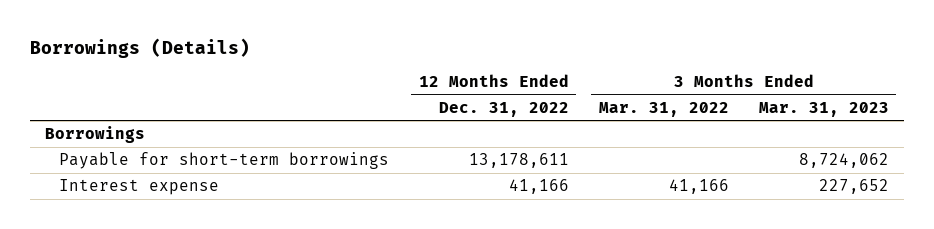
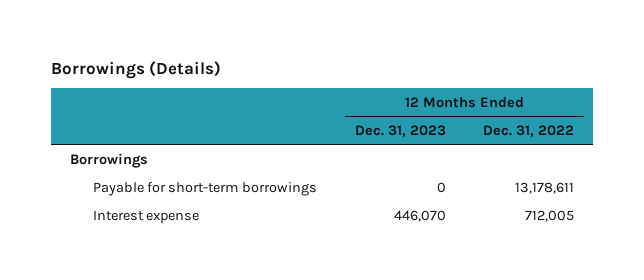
- | 12 Months Ended Dec. 31, 2022 | 3 Months Ended Mar. 31, 2022 | 3 Months Ended Mar. 31, 2023
+ | 12 Months Ended Dec. 31, 2023 | 12 Months Ended Dec. 31, 2022
- Interest expense | 41,166 | 41,166 | 227,652
+ Interest expense | 446,070 | 712,005

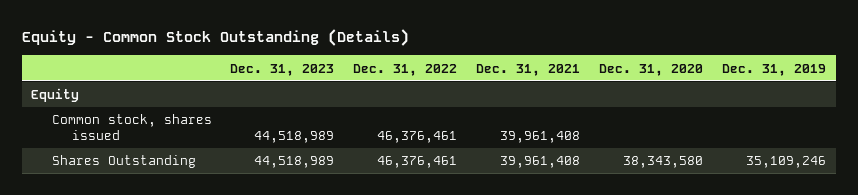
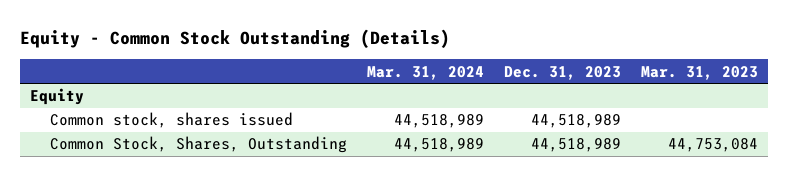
- | Dec. 31, 2023 | Dec. 31, 2022 | Dec. 31, 2021 | Dec. 31, 2020 | Dec. 31, 2019
+ | Mar. 31, 2024 | Dec. 31, 2023 | Mar. 31, 2023
- Shares Outstanding | 44,518,989 | 46,376,461 | 39,961,408 | 38,343,580 | 35,109,246
+ Common Stock, Shares, Outstanding | 44,518,989 | 44,518,989 | 44,753,084

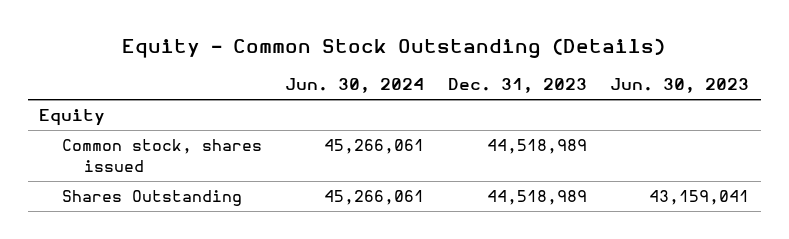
- | Mar. 31, 2024 | Dec. 31, 2023 | Mar. 31, 2023
+ | Jun. 30, 2024 | Dec. 31, 2023 | Jun. 30, 2023
- Common Stock, Shares, Outstanding | 44,518,989 | 44,518,989 | 44,753,084
+ Shares Outstanding | 45,266,061 | 44,518,989 | 43,159,041

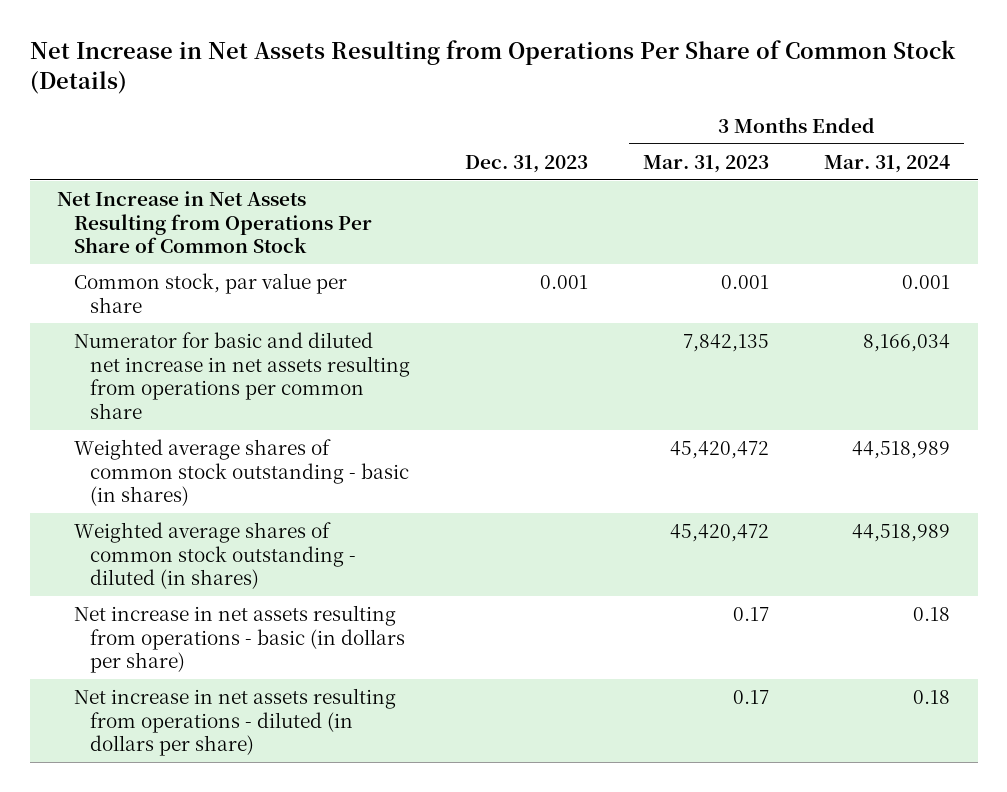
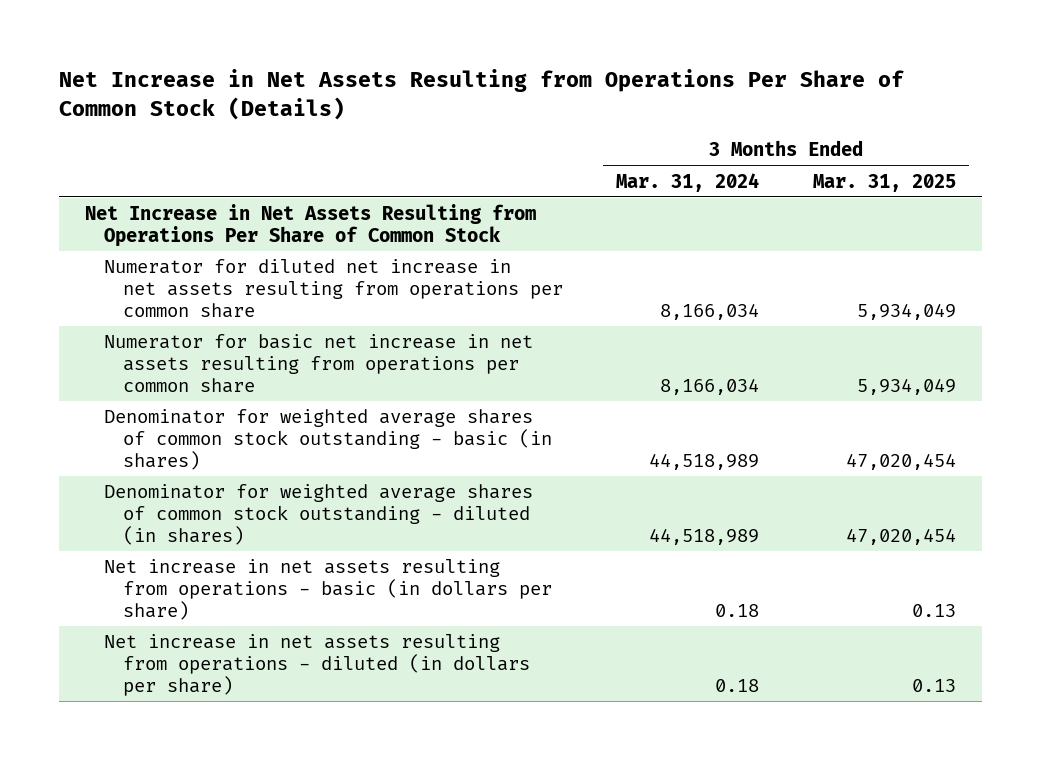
- | Dec. 31, 2023 | 3 Months Ended Mar. 31, 2023 | 3 Months Ended Mar. 31, 2024
+ | 3 Months Ended Mar. 31, 2024 | 3 Months Ended Mar. 31, 2025
- Common stock, par value per share | 0.001 | 0.001 | 0.001
- Numerator for basic and diluted net increase in net assets resulting from operations per common share | | 7,842,135 | 8,166,034
- Weighted average shares of common stock outstanding - basic (in shares) | | 45,420,472 | 44,518,989
- Weighted average shares of common stock outstanding - diluted (in shares) | | 45,420,472 | 44,518,989
+ Numerator for diluted net increase in net assets resulting from operations per common share | 8,166,034 | 5,934,049
+ Numerator for basic net increase in net assets resulting from operations per common share | 8,166,034 | 5,934,049
+ Denominator for weighted average shares of common stock outstanding - basic (in shares) | 44,518,989 | 47,020,454
+ Denominator for weighted average shares of common stock outstanding - diluted (in shares) | 44,518,989 | 47,020,454

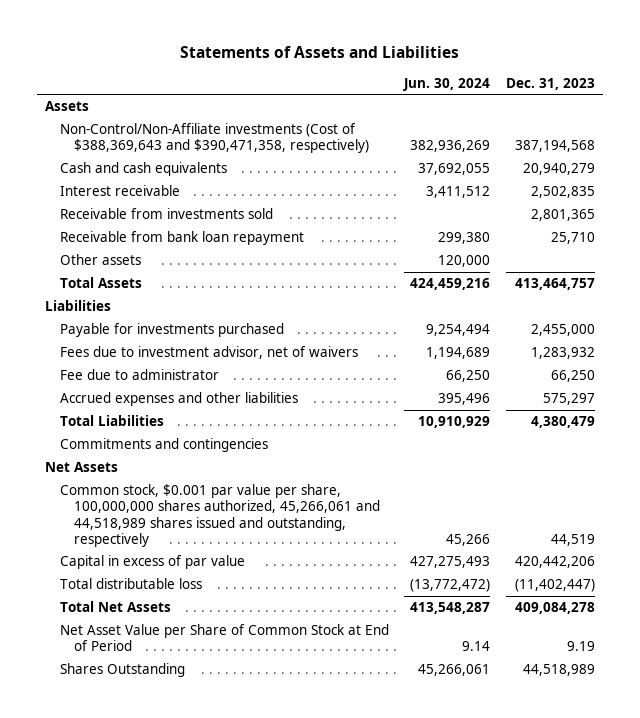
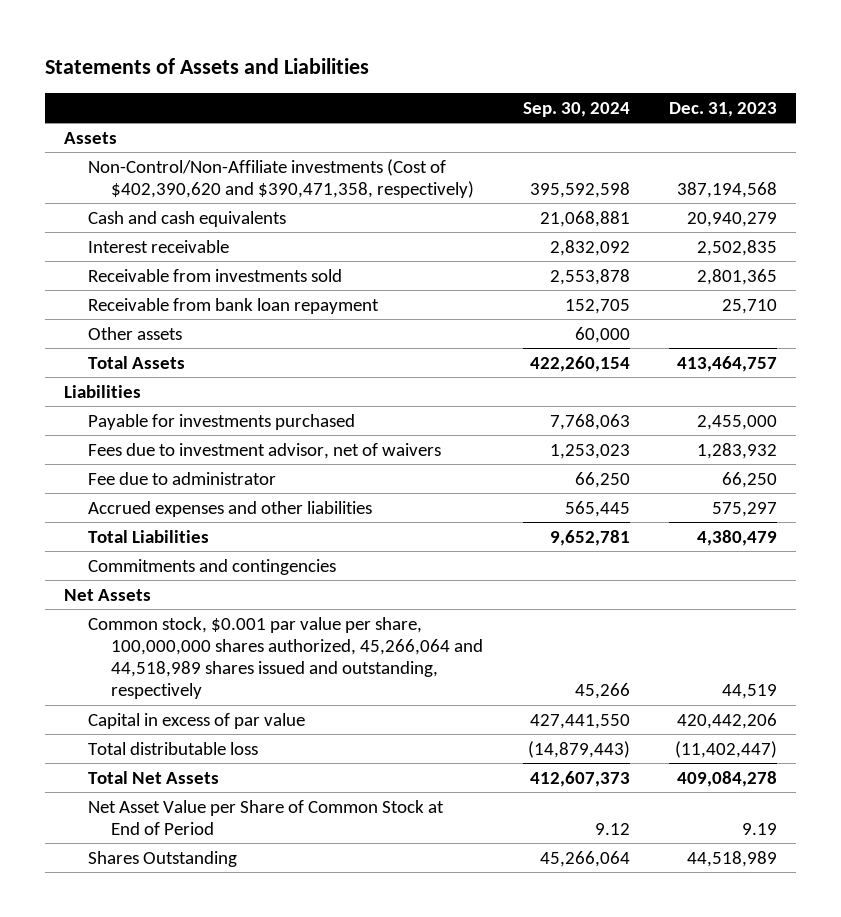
- | Jun. 30, 2024 | Dec. 31, 2023
+ | Sep. 30, 2024 | Dec. 31, 2023
- Non-Control/Non-Affiliate investments (Cost of $388,369,643 and $390,471,358, respectively) | 382,936,269 | 387,194,568
+ Non-Control/Non-Affiliate investments (Cost of $402,390,620 and $390,471,358, respectively) | 395,592,598 | 387,194,568
- Common stock, $0.001 par value per share, 100,000,000 shares authorized, 45,266,061 and 44,518,989 shares issued and outstanding, respectively | 45,266 | 44,519
+ Common stock, $0.001 par value per share, 100,000,000 shares authorized, 45,266,064 and 44,518,989 shares issued and outstanding, respectively | 45,266 | 44,519

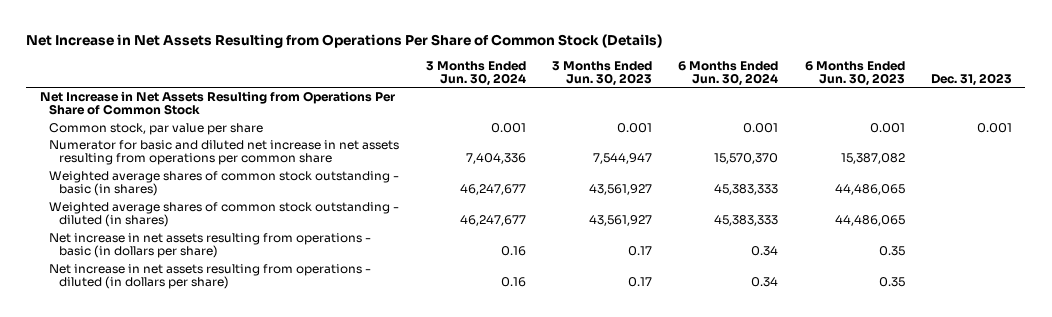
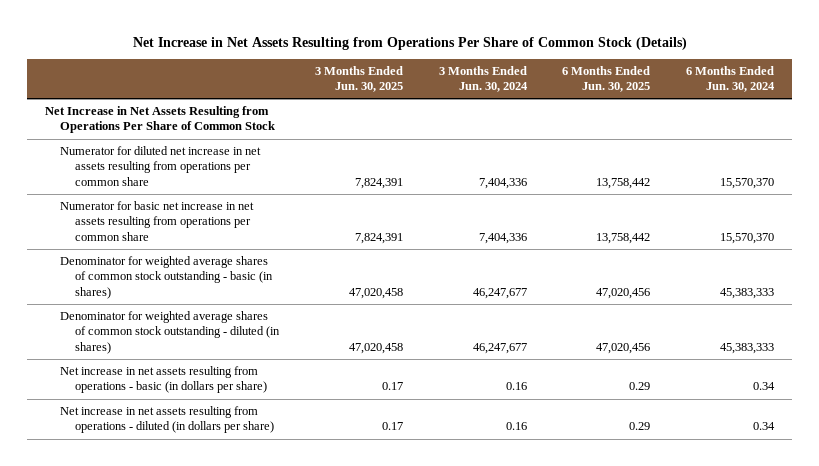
- | 3 Months Ended Jun. 30, 2024 | 3 Months Ended Jun. 30, 2023 | 6 Months Ended Jun. 30, 2024 | 6 Months Ended Jun. 30, 2023 | Dec. 31, 2023
+ | 3 Months Ended Jun. 30, 2025 | 3 Months Ended Jun. 30, 2024 | 6 Months Ended Jun. 30, 2025 | 6 Months Ended Jun. 30, 2024
- Common stock, par value per share | 0.001 | 0.001 | 0.001 | 0.001 | 0.001
- Numerator for basic and diluted net increase in net assets resulting from operations per common share | 7,404,336 | 7,544,947 | 15,570,370 | 15,387,082 |
- Weighted average shares of common stock outstanding - basic (in shares) | 46,247,677 | 43,561,927 | 45,383,333 | 44,486,065 |
- Weighted average shares of common stock outstanding - diluted (in shares) | 46,247,677 | 43,561,927 | 45,383,333 | 44,486,065 |
+ Numerator for diluted net increase in net assets resulting from operations per common share | 7,824,391 | 7,404,336 | 13,758,442 | 15,570,370
+ Numerator for basic net increase in net assets resulting from operations per common share | 7,824,391 | 7,404,336 | 13,758,442 | 15,570,370
+ Denominator for weighted average shares of common stock outstanding - basic (in shares) | 47,020,458 | 46,247,677 | 47,020,456 | 45,383,333
+ Denominator for weighted average shares of common stock outstanding - diluted (in shares) | 47,020,458 | 46,247,677 | 47,020,456 | 45,383,333

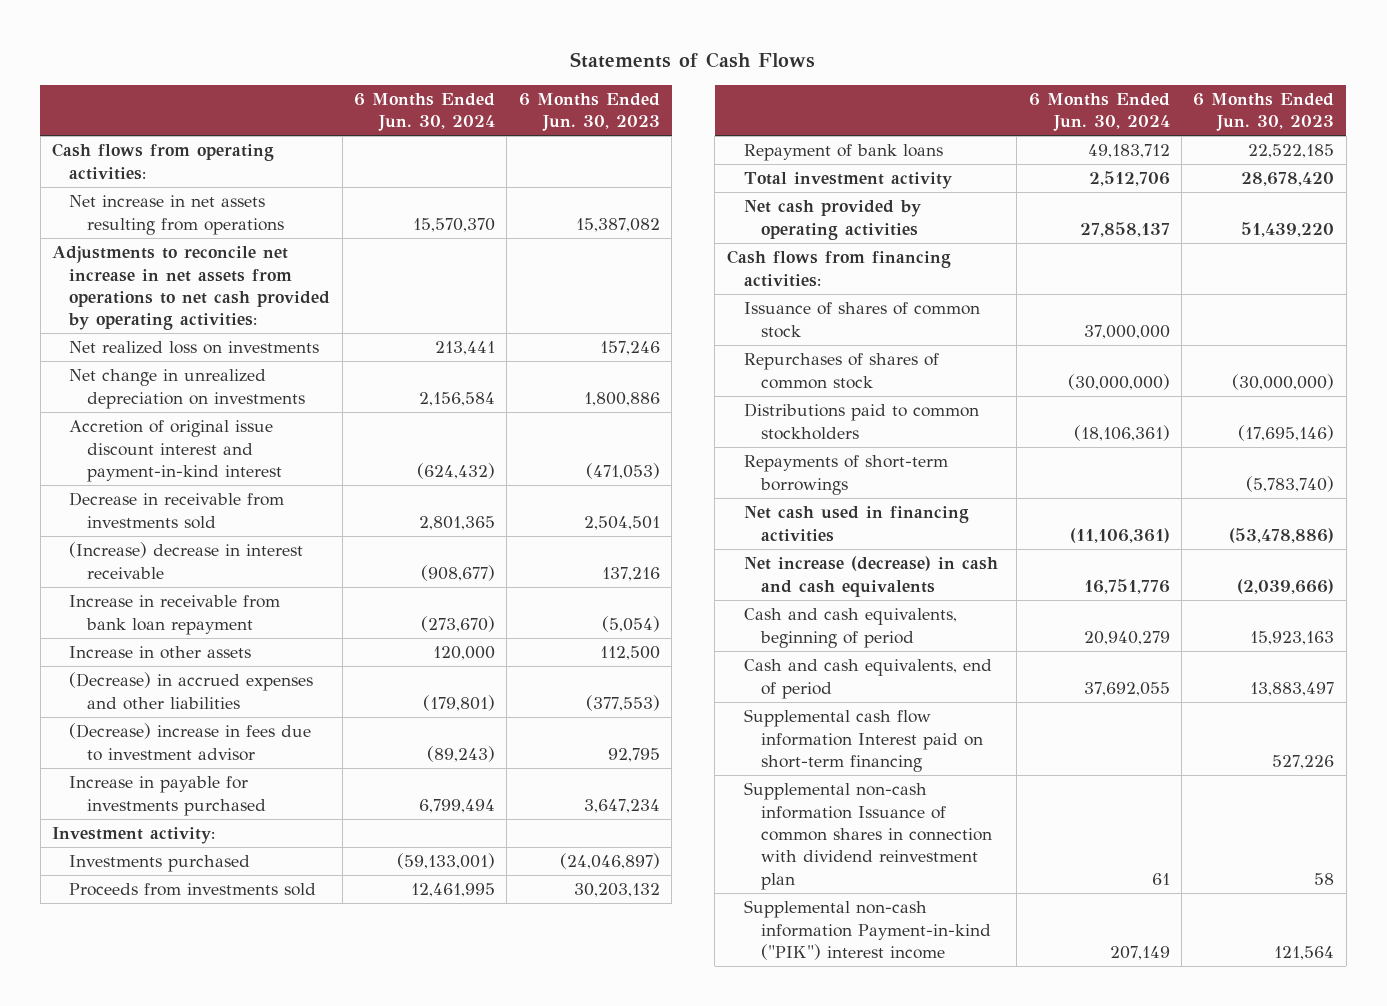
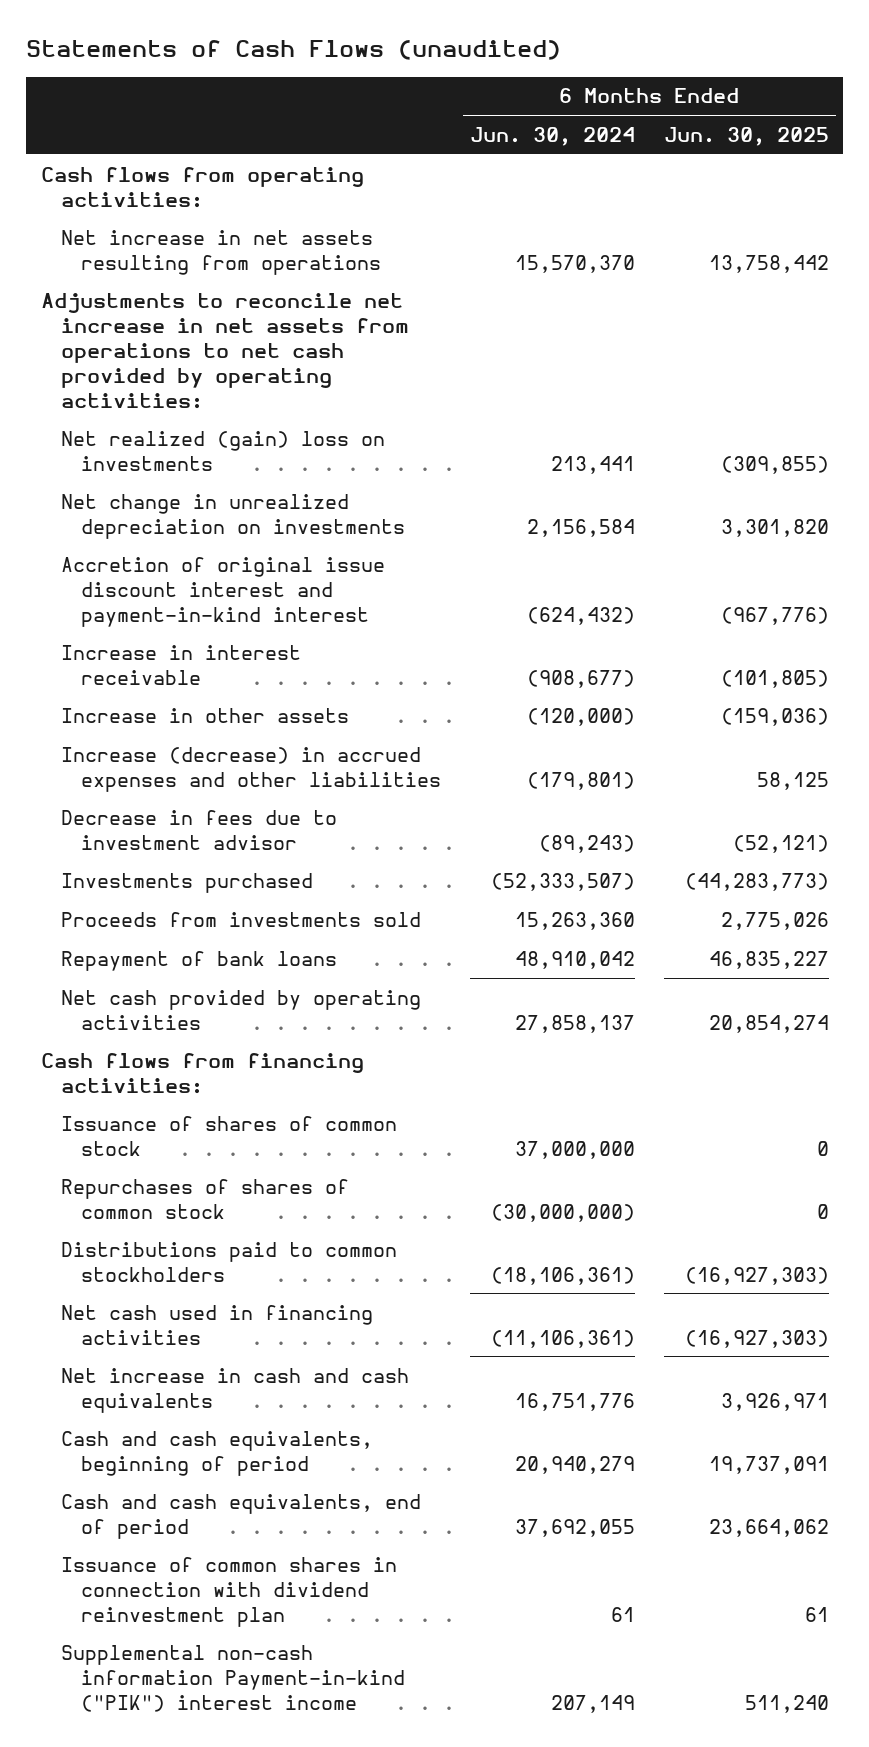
- Statements of Cash Flows
+ Statements of Cash Flows (unaudited)
- | 6 Months Ended Jun. 30, 2024 | 6 Months Ended Jun. 30, 2023
+ | 6 Months Ended Jun. 30, 2024 | 6 Months Ended Jun. 30, 2025
- Net realized loss on investments | 213,441 | 157,246
+ Net realized (gain) loss on investments | 213,441 | (309,855)
- Decrease in receivable from investments sold | 2,801,365 | 2,504,501
- (Increase) decrease in interest receivable | (908,677) | 137,216
- Increase in receivable from bank loan repayment | (273,670) | (5,054)
- Increase in other assets | 120,000 | 112,500
- (Decrease) in accrued expenses and other liabilities | (179,801) | (377,553)
- (Decrease) increase in fees due to investment advisor | (89,243) | 92,795
- Increase in payable for investments purchased | 6,799,494 | 3,647,234
- Investment activity:
- Investments purchased | (59,133,001) | (24,046,897)
- Proceeds from investments sold | 12,461,995 | 30,203,132
- Repayment of bank loans | 49,183,712 | 22,522,185
- Total investment activity | 2,512,706 | 28,678,420
+ Increase in interest receivable | (908,677) | (101,805)
+ Increase in other assets | (120,000) | (159,036)
+ Increase (decrease) in accrued expenses and other liabilities | (179,801) | 58,125
+ Decrease in fees due to investment advisor | (89,243) | (52,121)
+ Investments purchased | (52,333,507) | (44,283,773)
+ Proceeds from investments sold | 15,263,360 | 2,775,026
+ Repayment of bank loans | 48,910,042 | 46,835,227
- Repayments of short-term borrowings | | (5,783,740)
- Net increase (decrease) in cash and cash equivalents | 16,751,776 | (2,039,666)
+ Net increase in cash and cash equivalents | 16,751,776 | 3,926,971
- Supplemental cash flow information Interest paid on short-term financing | | 527,226
- Supplemental non-cash information Issuance of common shares in connection with dividend reinvestment plan | 61 | 58
+ Issuance of common shares in connection with dividend reinvestment plan | 61 | 61

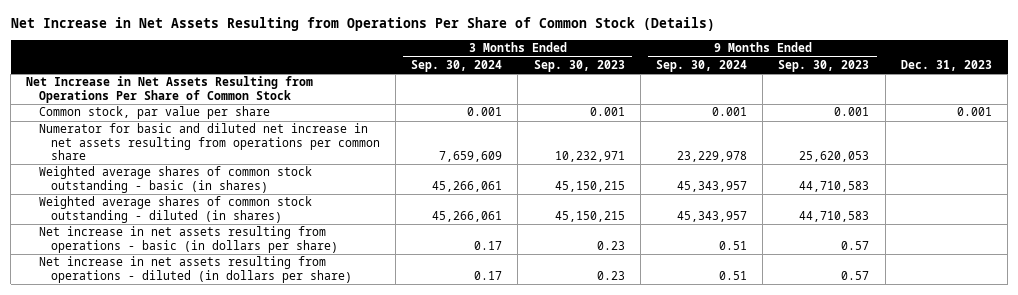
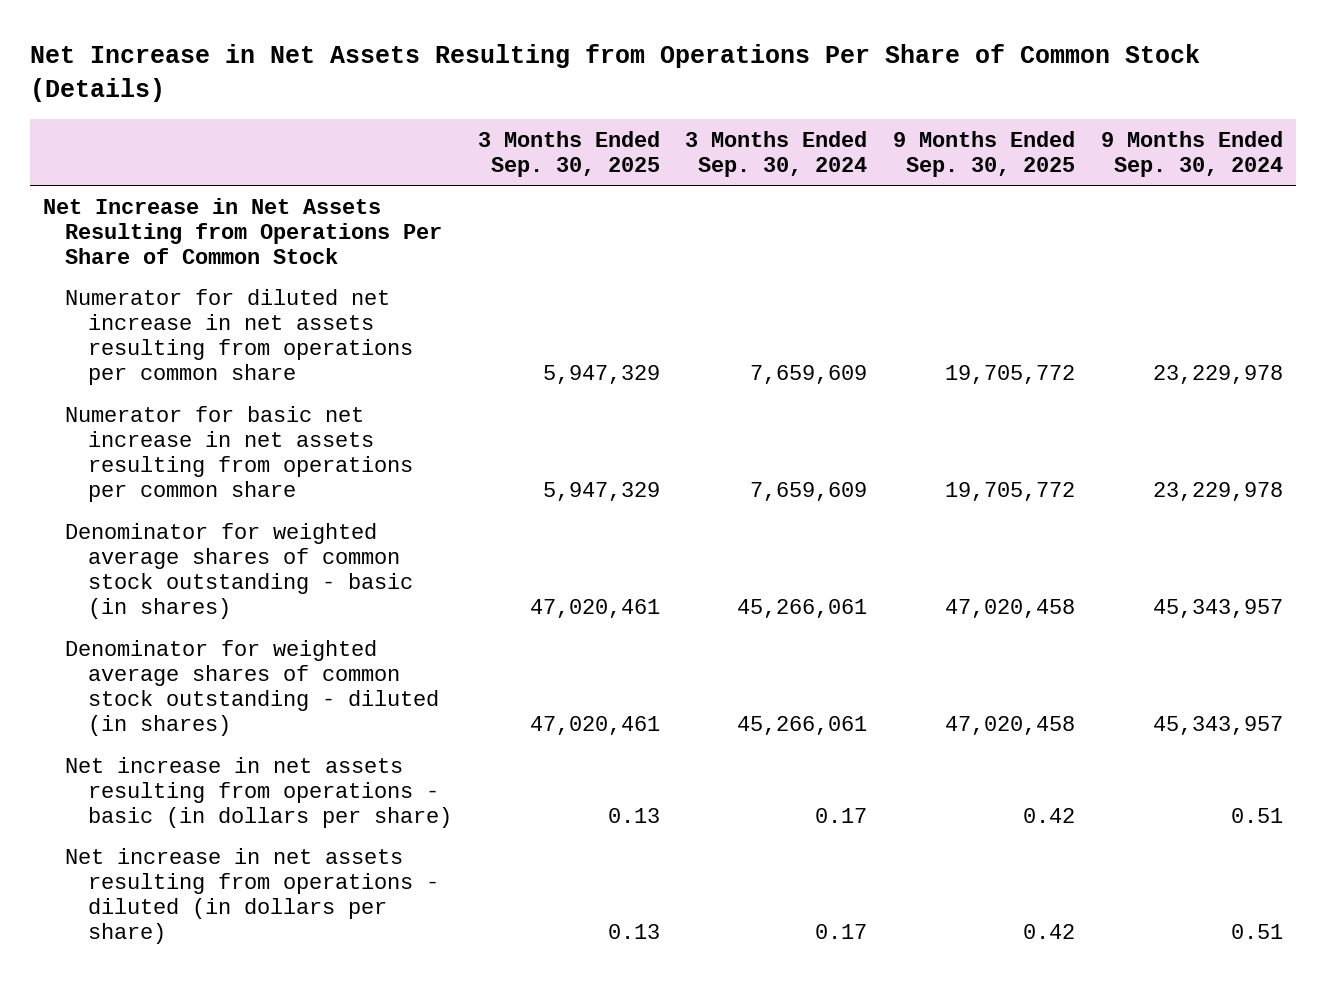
- | 3 Months Ended Sep. 30, 2024 | 3 Months Ended Sep. 30, 2023 | 9 Months Ended Sep. 30, 2024 | 9 Months Ended Sep. 30, 2023 | Dec. 31, 2023
+ | 3 Months Ended Sep. 30, 2025 | 3 Months Ended Sep. 30, 2024 | 9 Months Ended Sep. 30, 2025 | 9 Months Ended Sep. 30, 2024
- Common stock, par value per share | 0.001 | 0.001 | 0.001 | 0.001 | 0.001
- Numerator for basic and diluted net increase in net assets resulting from operations per common share | 7,659,609 | 10,232,971 | 23,229,978 | 25,620,053 |
- Weighted average shares of common stock outstanding - basic (in shares) | 45,266,061 | 45,150,215 | 45,343,957 | 44,710,583 |
- Weighted average shares of common stock outstanding - diluted (in shares) | 45,266,061 | 45,150,215 | 45,343,957 | 44,710,583 |
+ Numerator for diluted net increase in net assets resulting from operations per common share | 5,947,329 | 7,659,609 | 19,705,772 | 23,229,978
+ Numerator for basic net increase in net assets resulting from operations per common share | 5,947,329 | 7,659,609 | 19,705,772 | 23,229,978
+ Denominator for weighted average shares of common stock outstanding - basic (in shares) | 47,020,461 | 45,266,061 | 47,020,458 | 45,343,957
+ Denominator for weighted average shares of common stock outstanding - diluted (in shares) | 47,020,461 | 45,266,061 | 47,020,458 | 45,343,957

